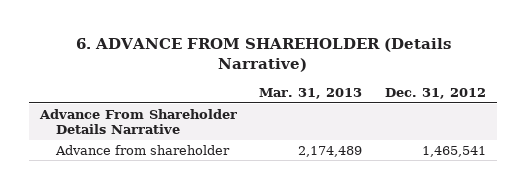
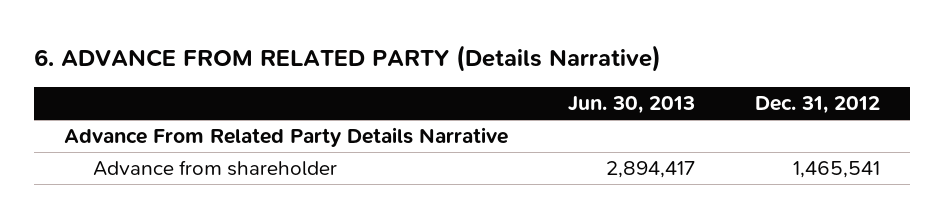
- 6. ADVANCE FROM SHAREHOLDER (Details Narrative)
+ 6. ADVANCE FROM RELATED PARTY (Details Narrative)
- | Mar. 31, 2013 | Dec. 31, 2012
+ | Jun. 30, 2013 | Dec. 31, 2012
- Advance From Shareholder Details Narrative
+ Advance From Related Party Details Narrative

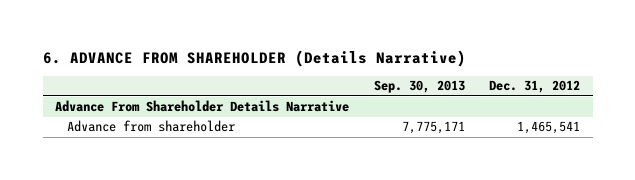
- 6. ADVANCE FROM RELATED PARTY (Details Narrative)
+ 6. ADVANCE FROM SHAREHOLDER (Details Narrative)
- | Jun. 30, 2013 | Dec. 31, 2012
+ | Sep. 30, 2013 | Dec. 31, 2012
- Advance From Related Party Details Narrative
+ Advance From Shareholder Details Narrative

